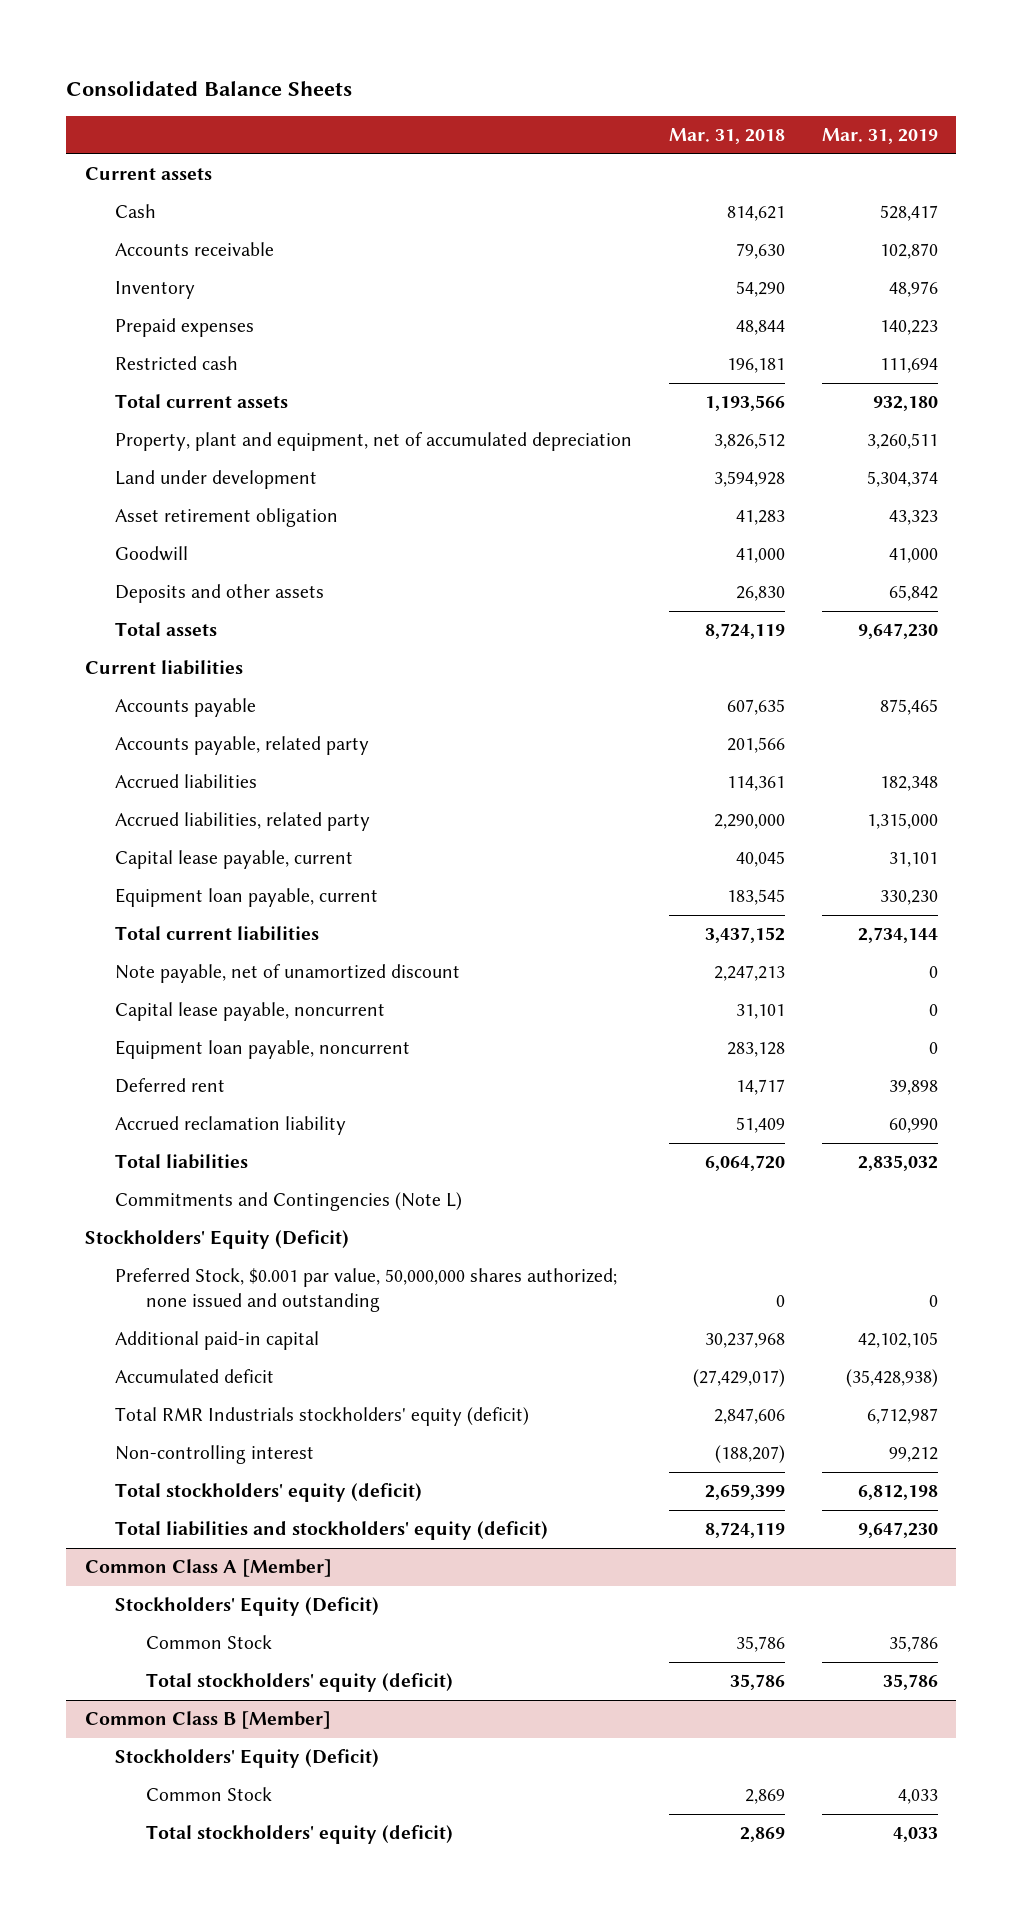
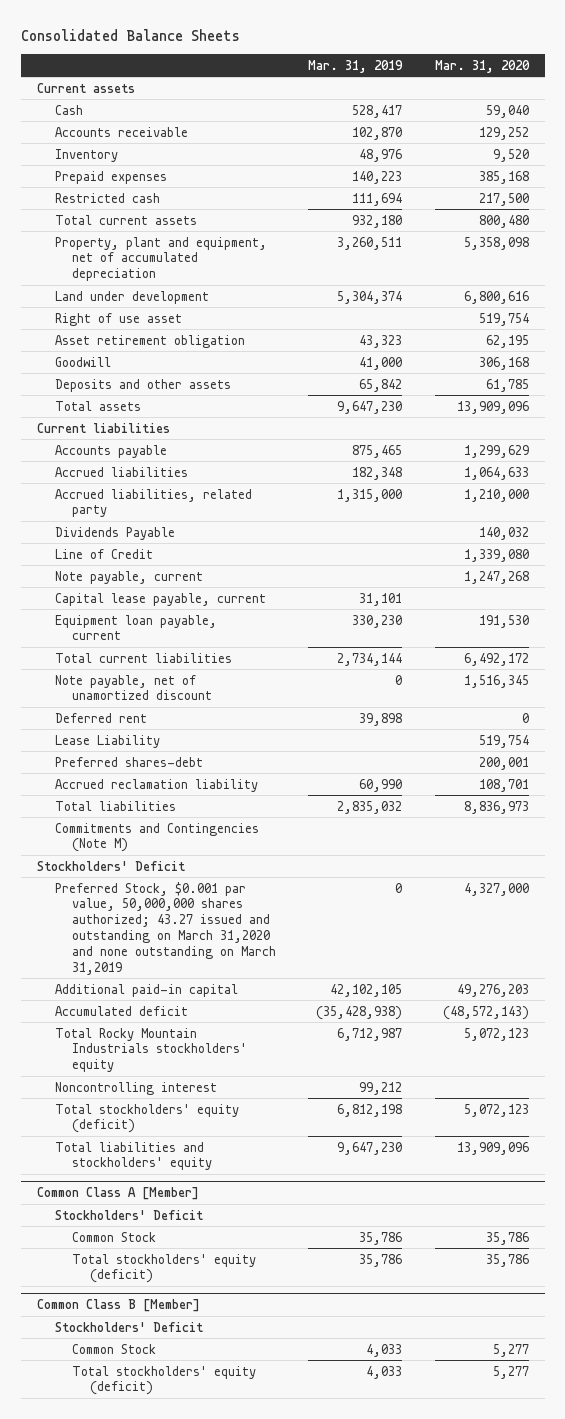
- | Mar. 31, 2018 | Mar. 31, 2019
+ | Mar. 31, 2019 | Mar. 31, 2020
+ Right of use asset | | 519,754
- Accounts payable, related party | 201,566 |
+ Dividends Payable | | 140,032
+ Line of Credit | | 1,339,080
+ Note payable, current | | 1,247,268
- Capital lease payable, noncurrent | 31,101 | 0
- Equipment loan payable, noncurrent | 283,128 | 0
+ Lease Liability | | 519,754
+ Preferred shares-debt | | 200,001
- Commitments and Contingencies (Note L)
- Stockholders' Equity (Deficit)
- Preferred Stock, $0.001 par value, 50,000,000 shares authorized; none issued and outstanding | 0 | 0
+ Commitments and Contingencies (Note M)
+ Stockholders' Deficit
+ Preferred Stock, $0.001 par value, 50,000,000 shares authorized; 43.27 issued and outstanding on March 31,2020 and none outstanding on March 31,2019 | 0 | 4,327,000
- Total RMR Industrials stockholders' equity (deficit) | 2,847,606 | 6,712,987
- Non-controlling interest | (188,207) | 99,212
+ Total Rocky Mountain Industrials stockholders' equity | 6,712,987 | 5,072,123
+ Noncontrolling interest | 99,212 |
- Total liabilities and stockholders' equity (deficit) | 8,724,119 | 9,647,230
+ Total liabilities and stockholders' equity | 9,647,230 | 13,909,096
@ Common Class A [Member]
- Stockholders' Equity (Deficit)
+ Stockholders' Deficit
@ Common Class B [Member]
- Stockholders' Equity (Deficit)
+ Stockholders' Deficit

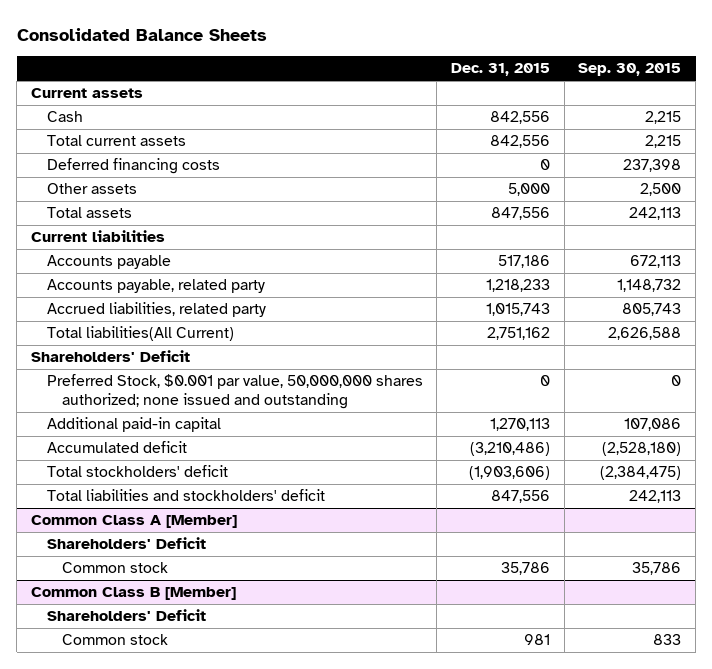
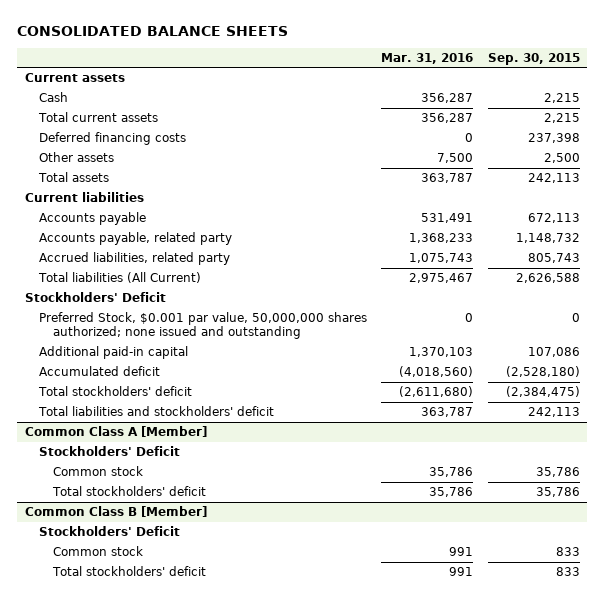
- Consolidated Balance Sheets
+ CONSOLIDATED BALANCE SHEETS
- | Dec. 31, 2015 | Sep. 30, 2015
+ | Mar. 31, 2016 | Sep. 30, 2015
- Total liabilities(All Current) | 2,751,162 | 2,626,588
- Shareholders' Deficit
+ Total liabilities (All Current) | 2,975,467 | 2,626,588
+ Stockholders' Deficit
@ Common Class A [Member]
- Shareholders' Deficit
+ Stockholders' Deficit
+ Total stockholders' deficit | 35,786 | 35,786
@ Common Class B [Member]
- Shareholders' Deficit
+ Stockholders' Deficit
+ Total stockholders' deficit | 991 | 833

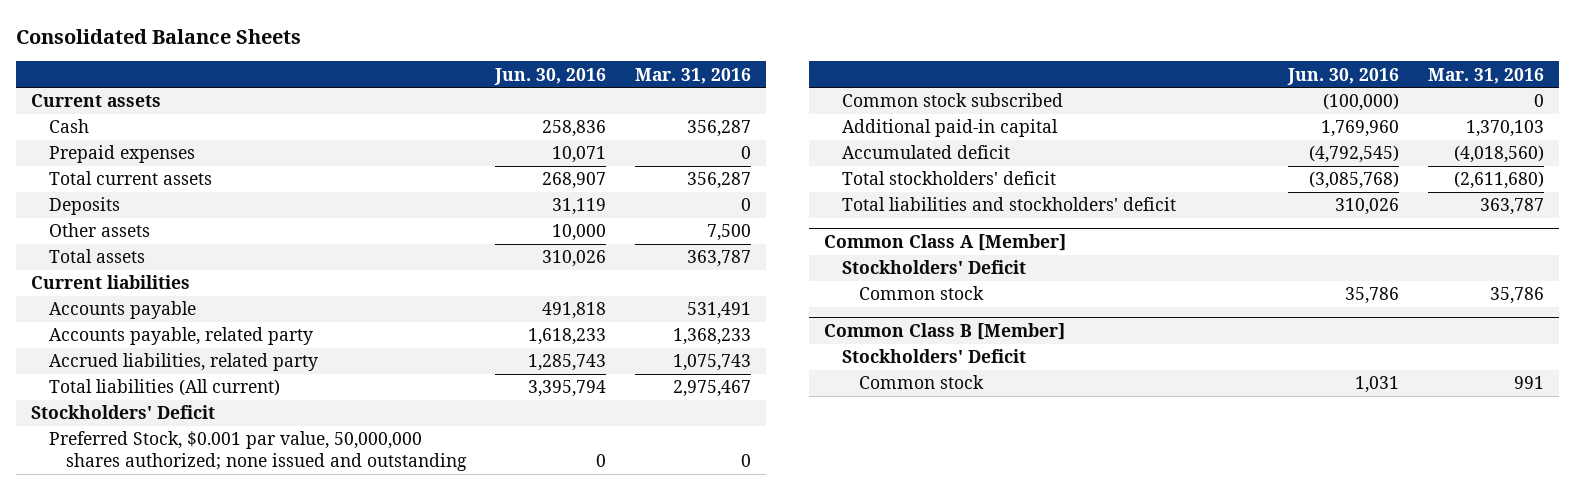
- CONSOLIDATED BALANCE SHEETS
+ Consolidated Balance Sheets
- | Mar. 31, 2016 | Sep. 30, 2015
+ | Jun. 30, 2016 | Mar. 31, 2016
+ Prepaid expenses | 10,071 | 0
- Deferred financing costs | 0 | 237,398
+ Deposits | 31,119 | 0
- Total liabilities (All Current) | 2,975,467 | 2,626,588
+ Total liabilities (All current) | 3,395,794 | 2,975,467
+ Common stock subscribed | (100,000) | 0
@ Common Class A [Member]
- Total stockholders' deficit | 35,786 | 35,786
@ Common Class B [Member]
- Total stockholders' deficit | 991 | 833

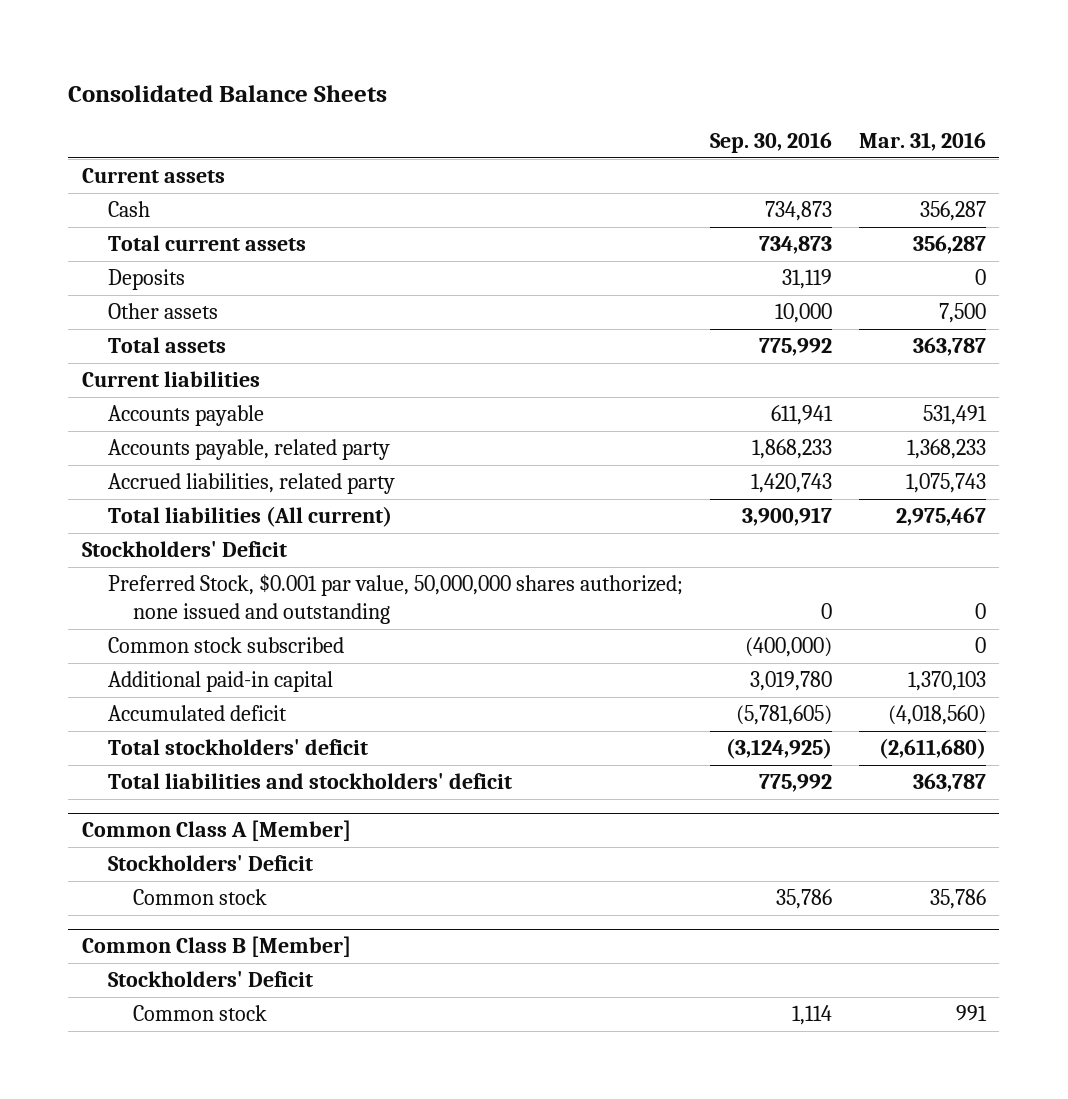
- | Jun. 30, 2016 | Mar. 31, 2016
+ | Sep. 30, 2016 | Mar. 31, 2016
- Prepaid expenses | 10,071 | 0

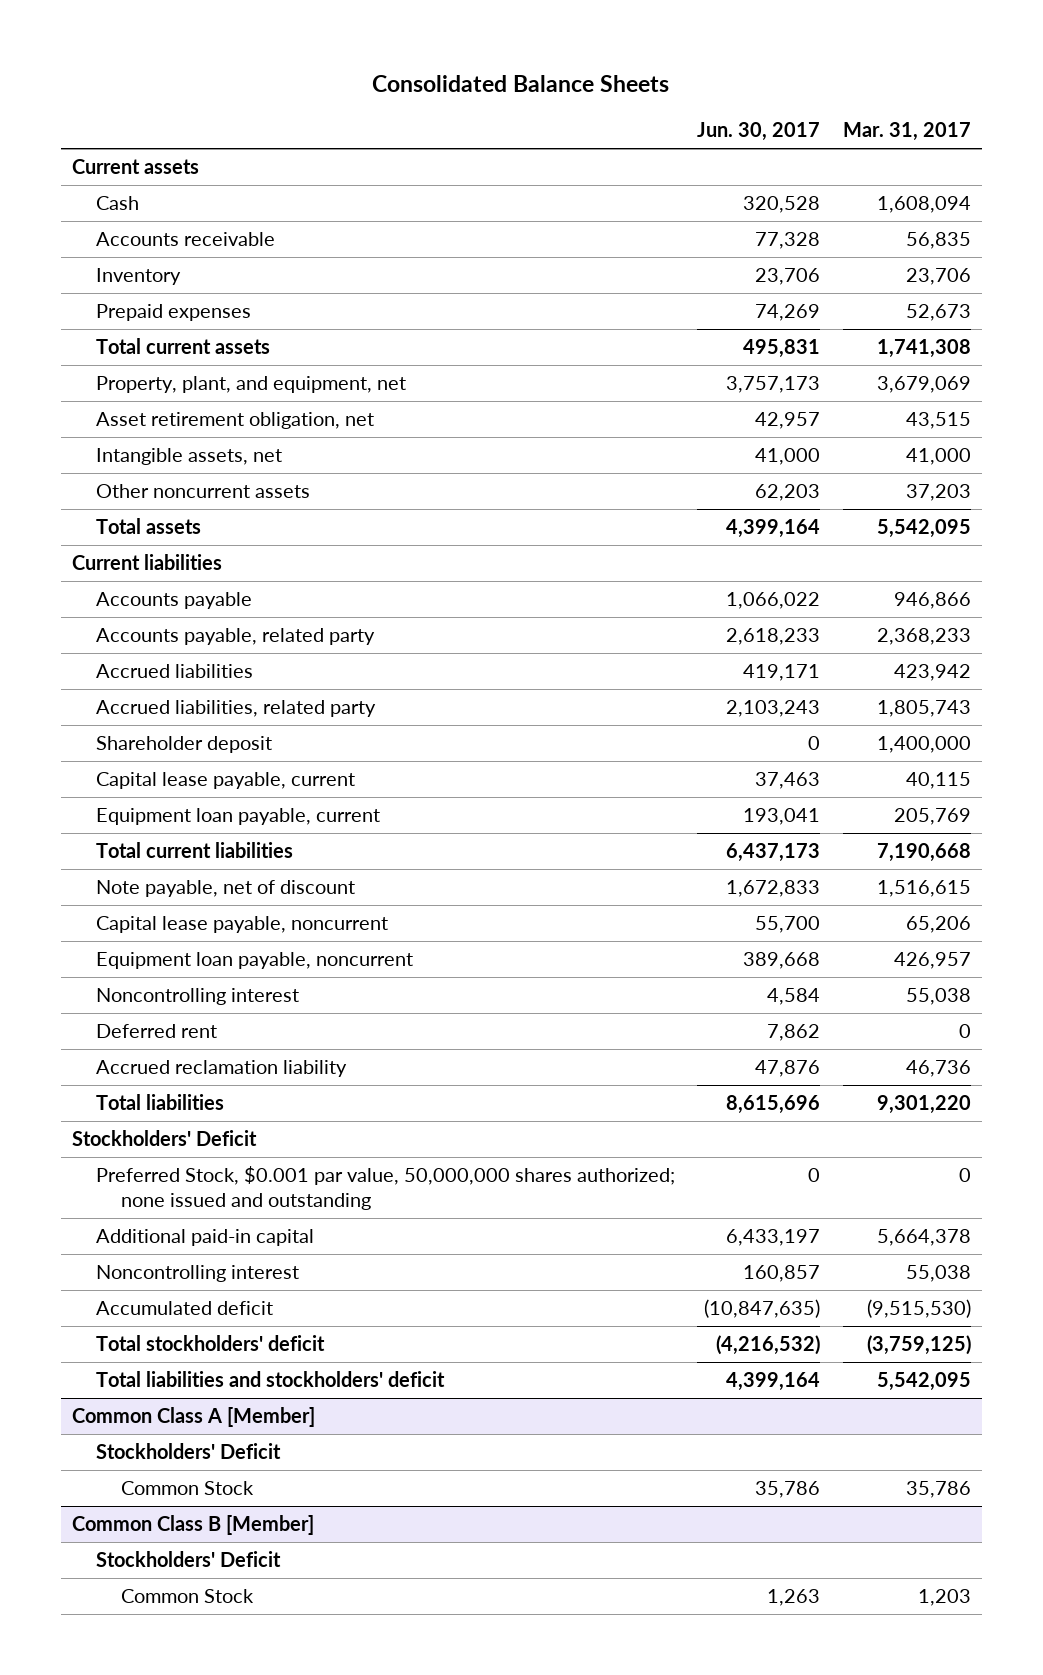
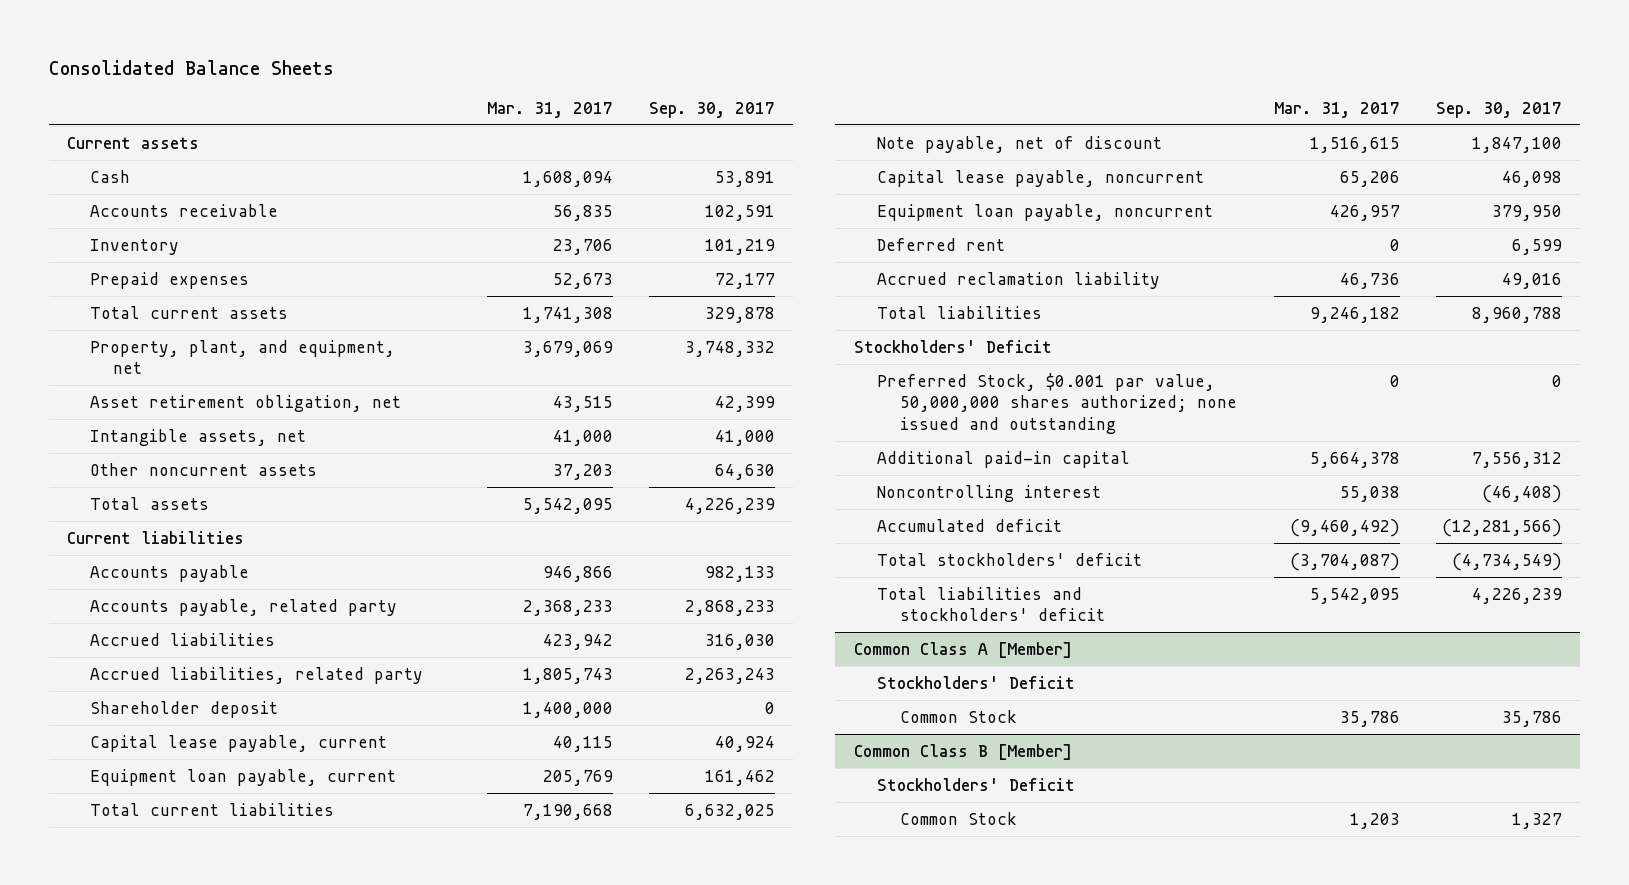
- | Jun. 30, 2017 | Mar. 31, 2017
+ | Mar. 31, 2017 | Sep. 30, 2017
- Noncontrolling interest | 4,584 | 55,038
- Total liabilities | 8,615,696 | 9,301,220
+ Total liabilities | 9,246,182 | 8,960,788
- Accumulated deficit | (10,847,635) | (9,515,530)
- Total stockholders' deficit | (4,216,532) | (3,759,125)
+ Accumulated deficit | (9,460,492) | (12,281,566)
+ Total stockholders' deficit | (3,704,087) | (4,734,549)

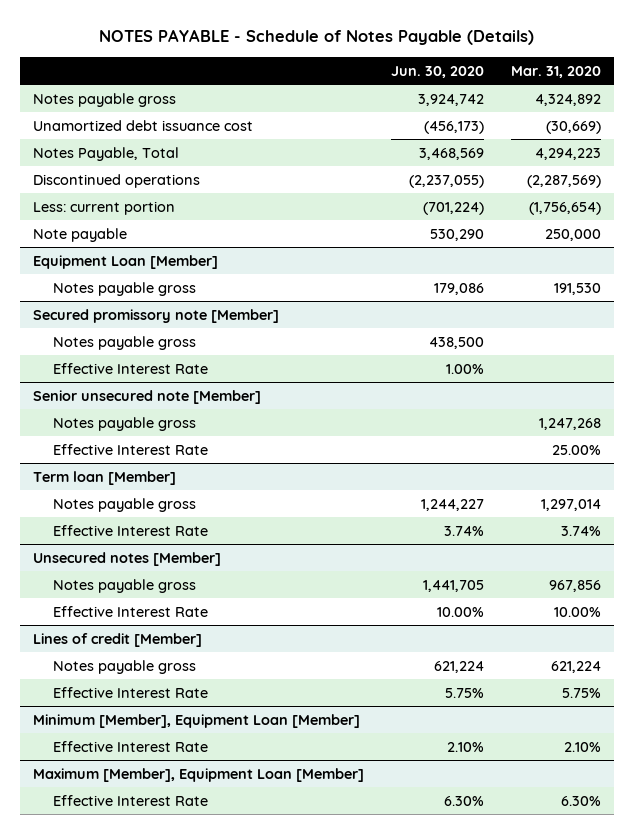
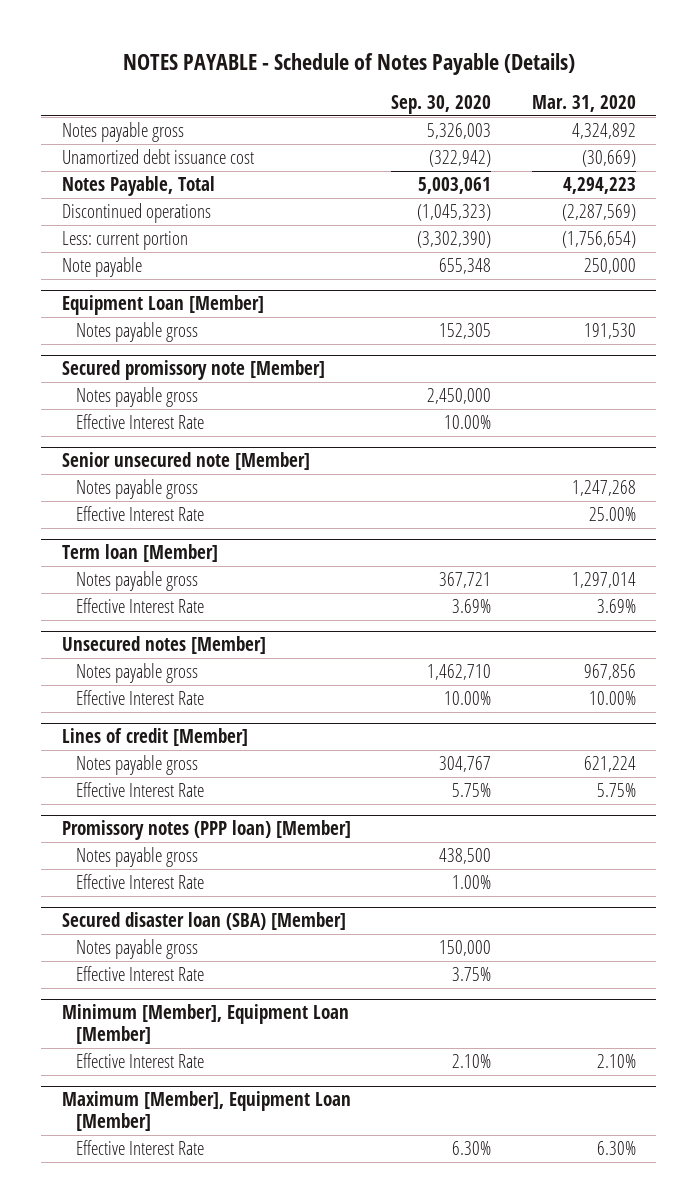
- | Jun. 30, 2020 | Mar. 31, 2020
+ | Sep. 30, 2020 | Mar. 31, 2020
@ Term loan [Member]
- Effective Interest Rate | 3.74% | 3.74%
+ Effective Interest Rate | 3.69% | 3.69%
+ Promissory notes (PPP loan) [Member]
+ Notes payable gross | 438,500 |
+ Effective Interest Rate | 1.00% |
+ Secured disaster loan (SBA) [Member]
+ Notes payable gross | 150,000 |
+ Effective Interest Rate | 3.75% |

